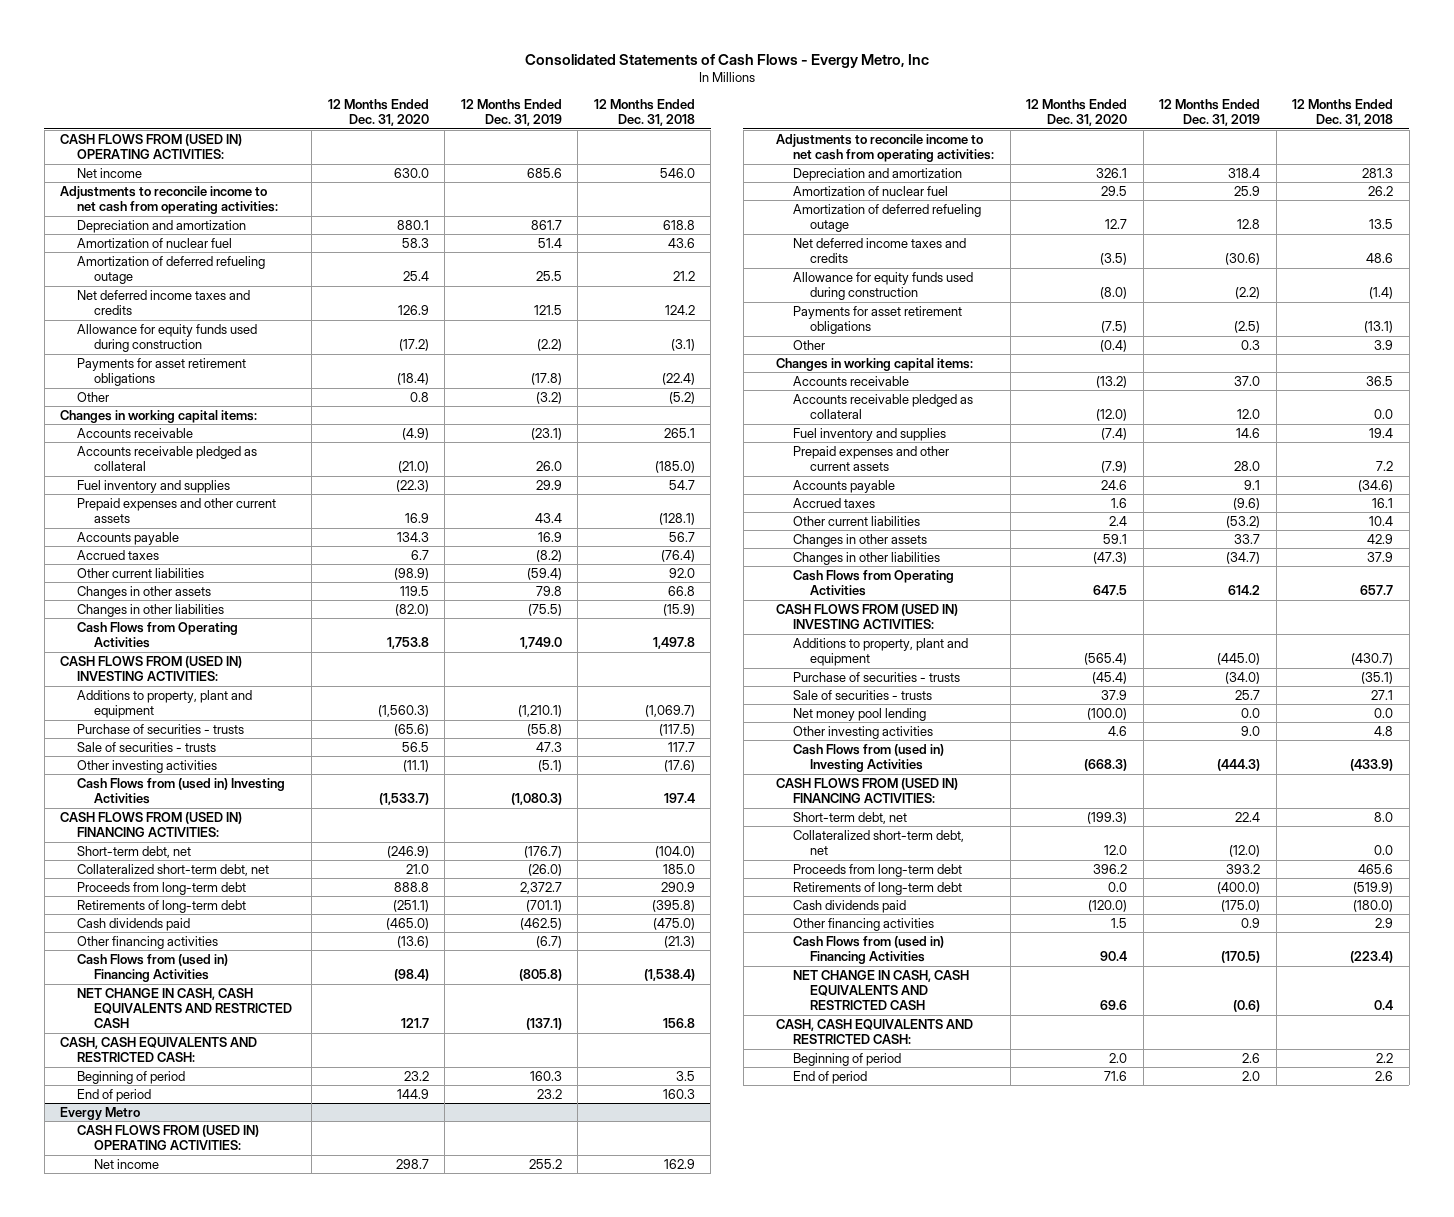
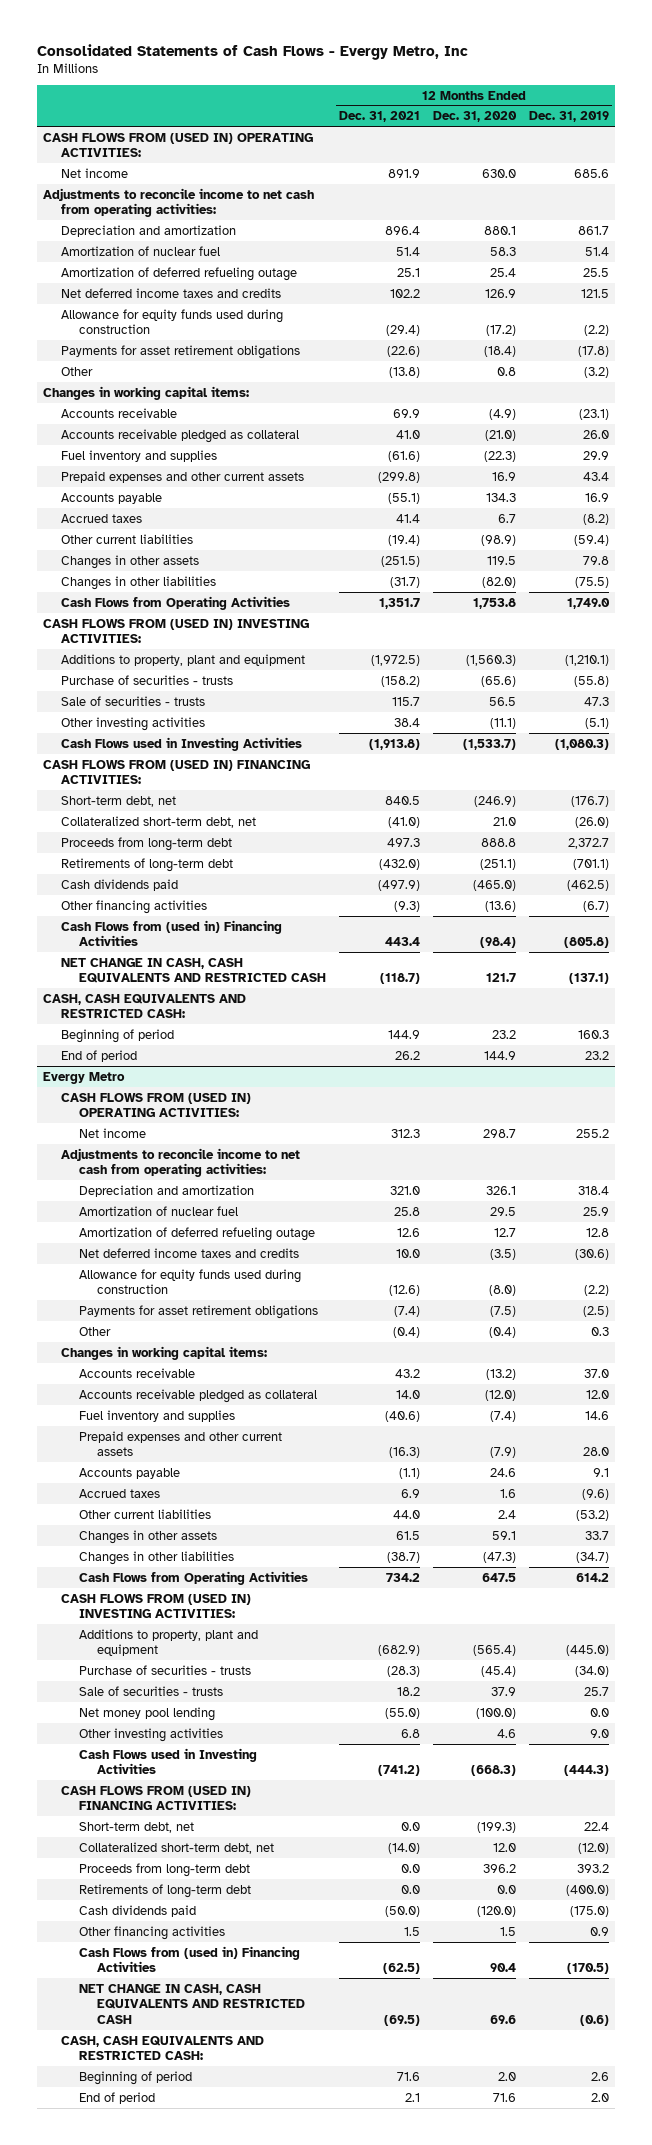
- | 12 Months Ended Dec. 31, 2020 | 12 Months Ended Dec. 31, 2019 | 12 Months Ended Dec. 31, 2018
+ | 12 Months Ended Dec. 31, 2021 | 12 Months Ended Dec. 31, 2020 | 12 Months Ended Dec. 31, 2019
- Cash Flows from (used in) Investing Activities | (1,533.7) | (1,080.3) | 197.4
+ Cash Flows used in Investing Activities | (1,913.8) | (1,533.7) | (1,080.3)
@ Evergy Metro
- Cash Flows from (used in) Investing Activities | (668.3) | (444.3) | (433.9)
+ Cash Flows used in Investing Activities | (741.2) | (668.3) | (444.3)

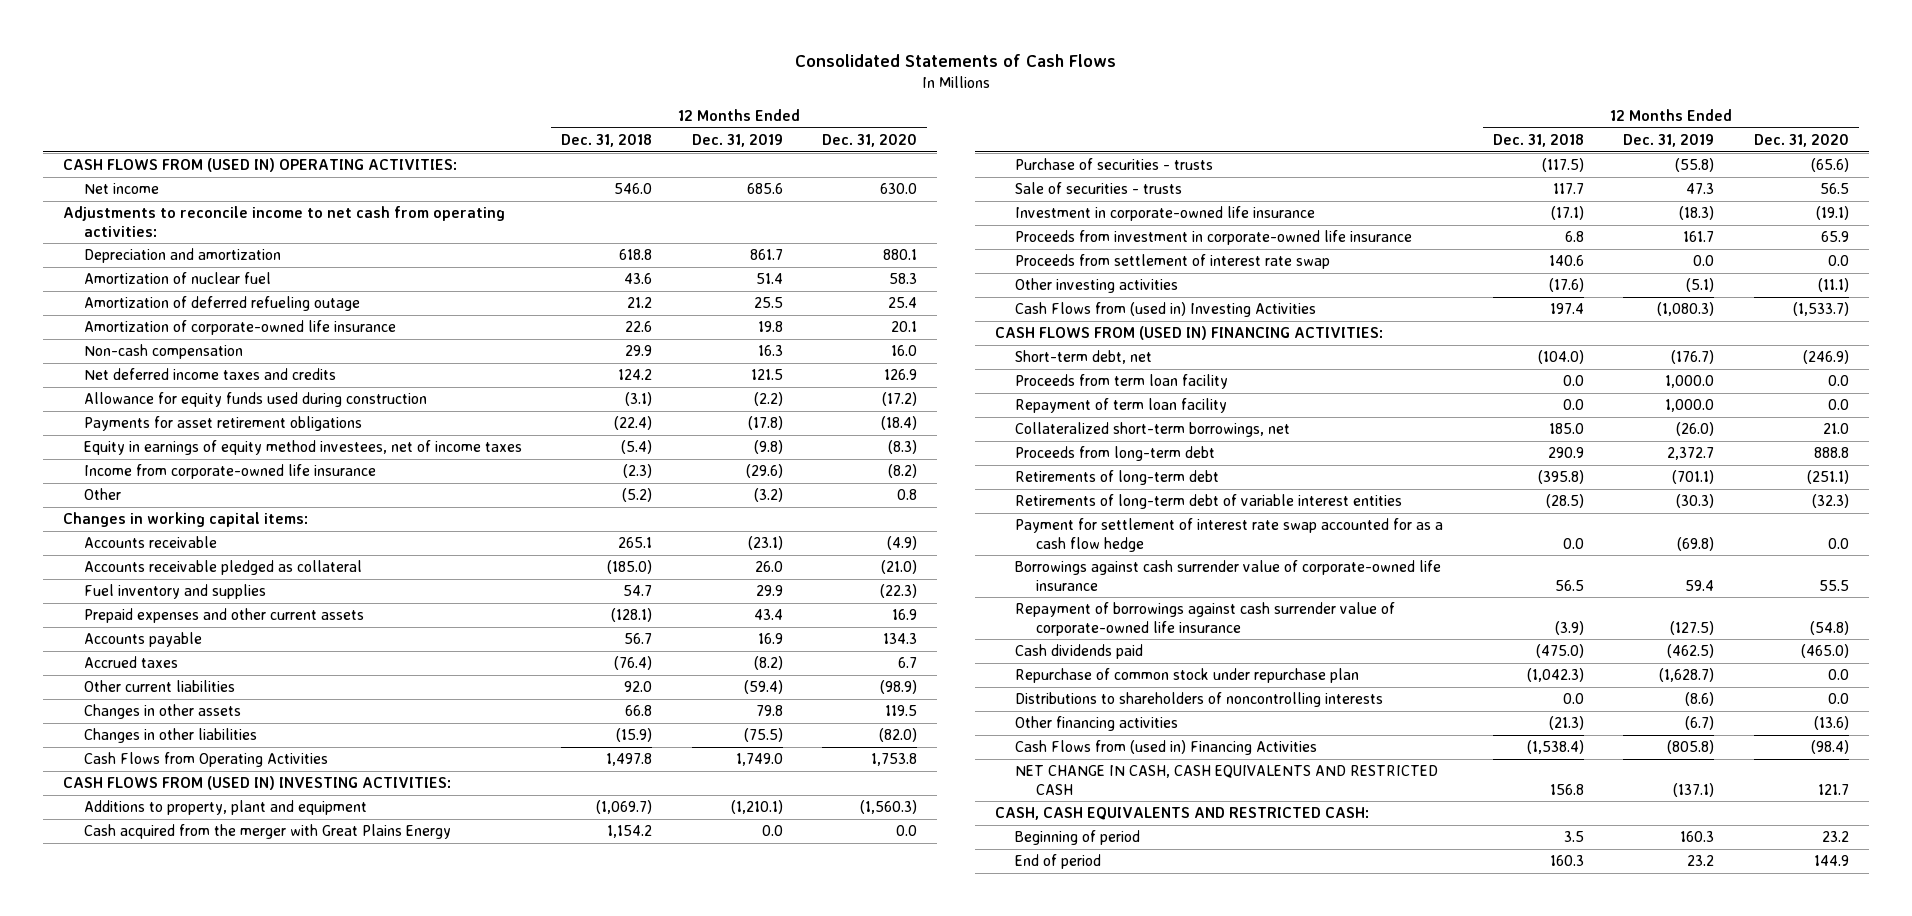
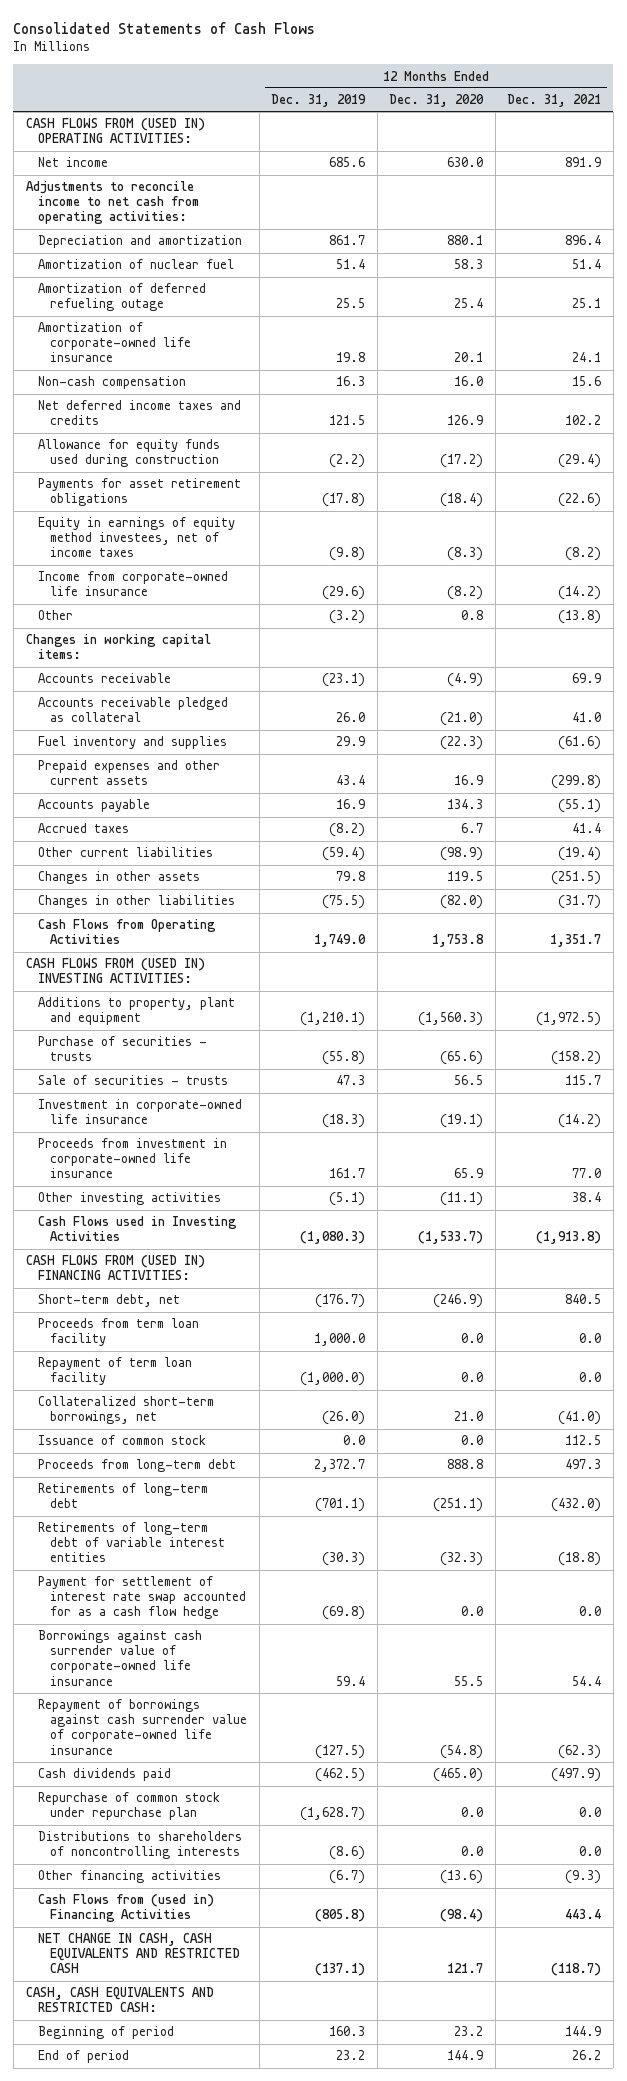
- | 12 Months Ended Dec. 31, 2018 | 12 Months Ended Dec. 31, 2019 | 12 Months Ended Dec. 31, 2020
+ | 12 Months Ended Dec. 31, 2019 | 12 Months Ended Dec. 31, 2020 | 12 Months Ended Dec. 31, 2021
- Cash acquired from the merger with Great Plains Energy | 1,154.2 | 0.0 | 0.0
- Proceeds from settlement of interest rate swap | 140.6 | 0.0 | 0.0
- Cash Flows from (used in) Investing Activities | 197.4 | (1,080.3) | (1,533.7)
+ Cash Flows used in Investing Activities | (1,080.3) | (1,533.7) | (1,913.8)
- Repayment of term loan facility | 0.0 | 1,000.0 | 0.0
+ Repayment of term loan facility | (1,000.0) | 0.0 | 0.0
+ Issuance of common stock | 0.0 | 0.0 | 112.5

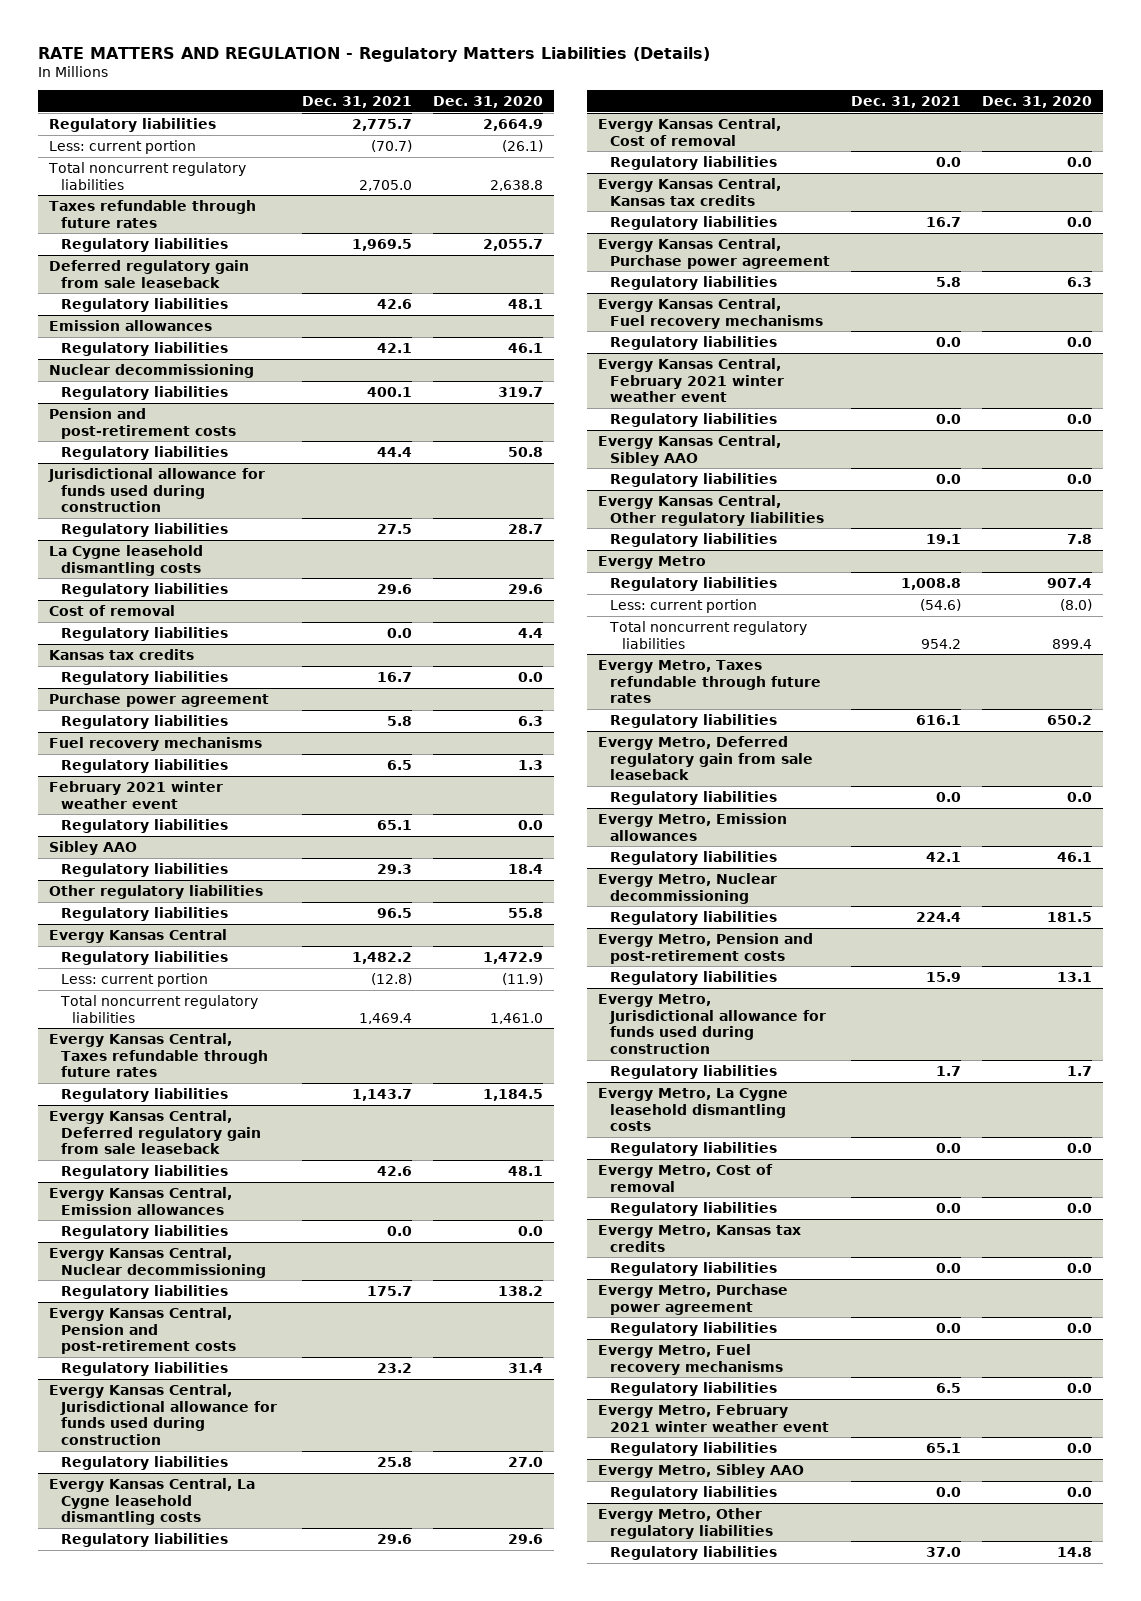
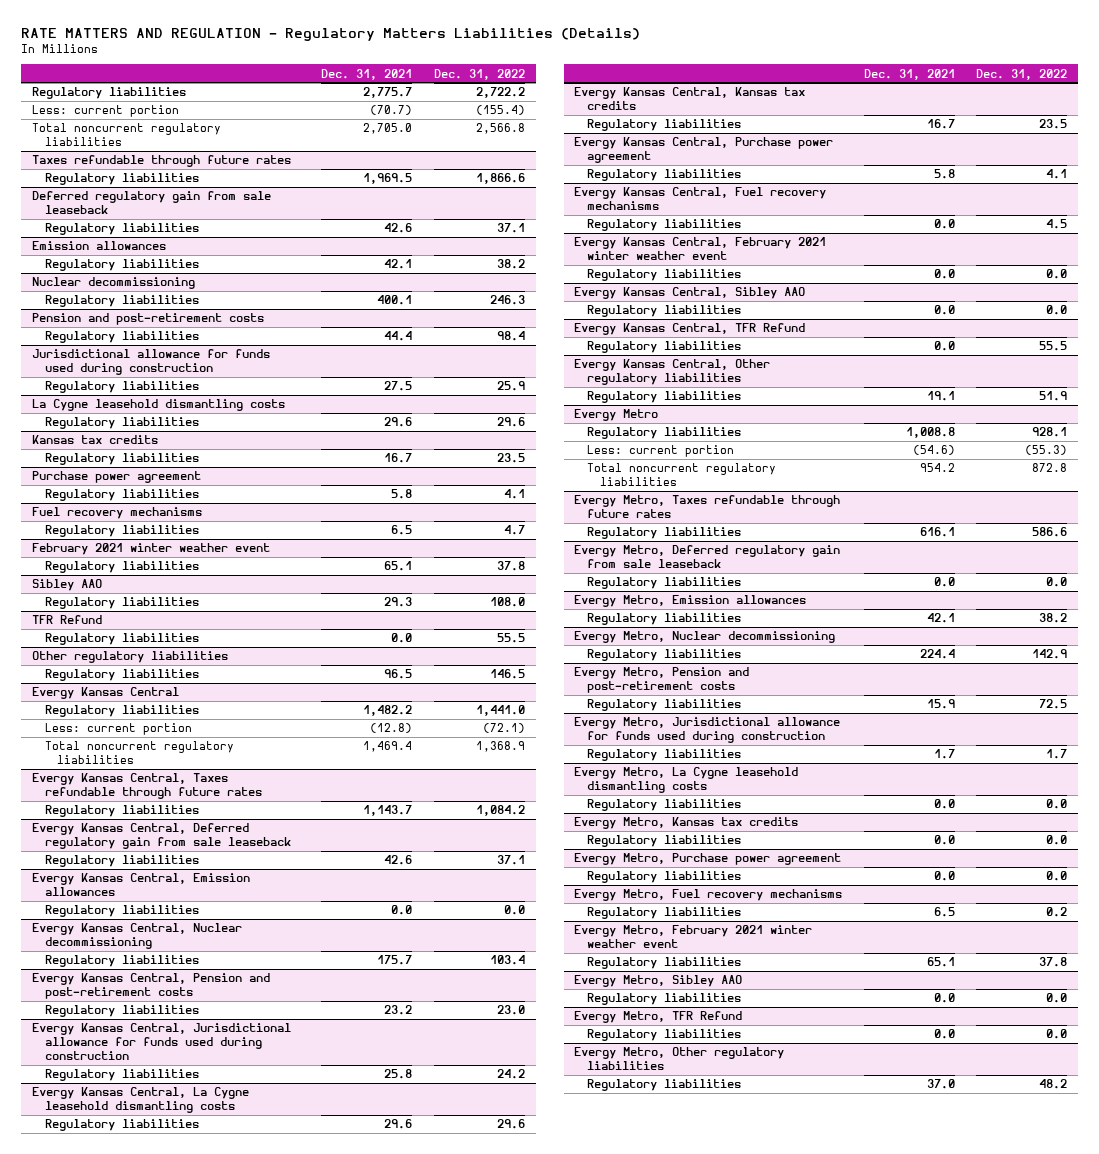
- | Dec. 31, 2021 | Dec. 31, 2020
+ | Dec. 31, 2021 | Dec. 31, 2022
- Cost of removal
- Regulatory liabilities | 0.0 | 4.4
+ TFR Refund
+ Regulatory liabilities | 0.0 | 55.5
- Evergy Kansas Central, Cost of removal
- Regulatory liabilities | 0.0 | 0.0
+ Evergy Kansas Central, TFR Refund
+ Regulatory liabilities | 0.0 | 55.5
- Evergy Metro, Cost of removal
- Regulatory liabilities | 0.0 | 0.0
+ Evergy Metro, TFR Refund
+ Regulatory liabilities | 0.0 | 0.0

